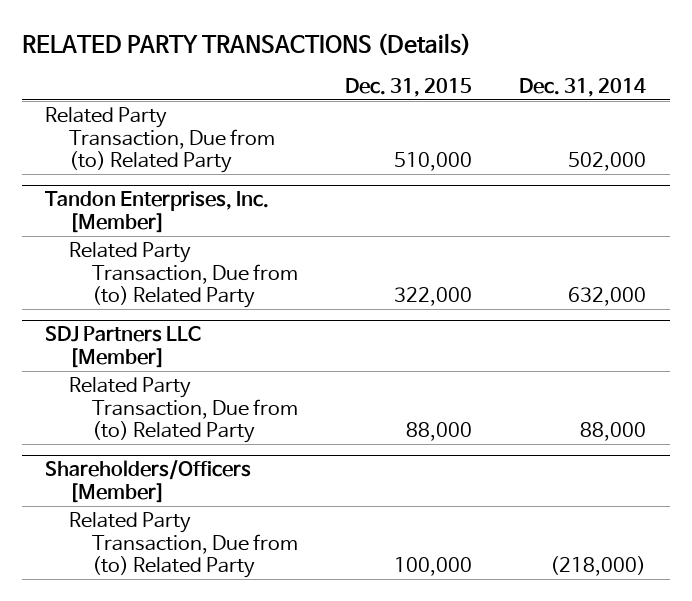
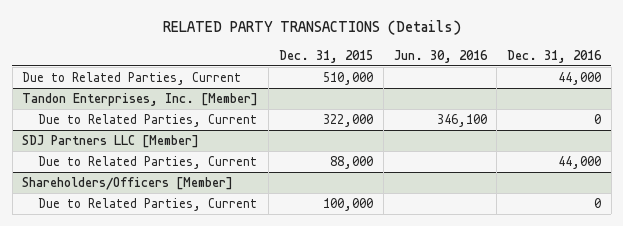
- | Dec. 31, 2015 | Dec. 31, 2014
+ | Dec. 31, 2015 | Jun. 30, 2016 | Dec. 31, 2016
- Related Party Transaction, Due from (to) Related Party | 510,000 | 502,000
+ Due to Related Parties, Current | 510,000 | | 44,000
@ Tandon Enterprises, Inc. [Member]
- Related Party Transaction, Due from (to) Related Party | 322,000 | 632,000
+ Due to Related Parties, Current | 322,000 | 346,100 | 0
@ SDJ Partners LLC [Member]
- Related Party Transaction, Due from (to) Related Party | 88,000 | 88,000
+ Due to Related Parties, Current | 88,000 | | 44,000
@ Shareholders/Officers [Member]
- Related Party Transaction, Due from (to) Related Party | 100,000 | (218,000)
+ Due to Related Parties, Current | 100,000 | | 0

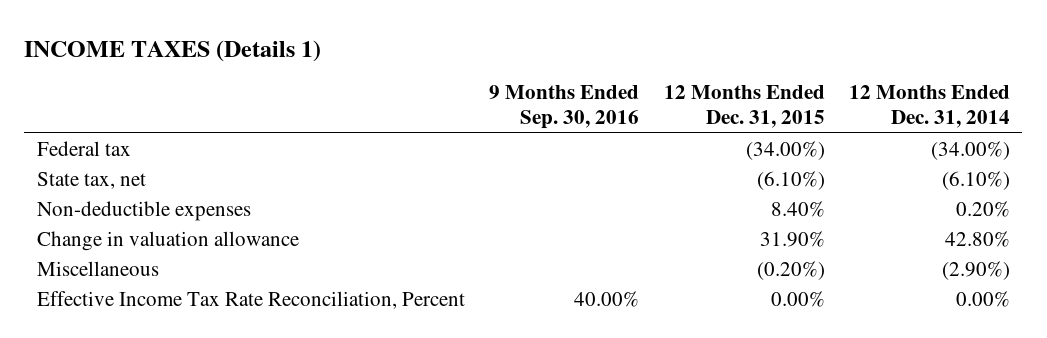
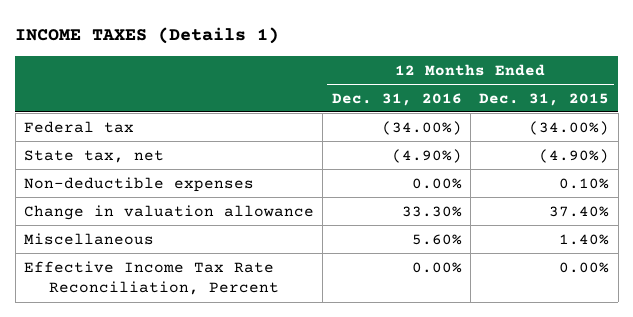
- | 9 Months Ended Sep. 30, 2016 | 12 Months Ended Dec. 31, 2015 | 12 Months Ended Dec. 31, 2014
+ | 12 Months Ended Dec. 31, 2016 | 12 Months Ended Dec. 31, 2015
- State tax, net | | (6.10%) | (6.10%)
- Non-deductible expenses | | 8.40% | 0.20%
- Change in valuation allowance | | 31.90% | 42.80%
- Miscellaneous | | (0.20%) | (2.90%)
+ State tax, net | (4.90%) | (4.90%)
+ Non-deductible expenses | 0.00% | 0.10%
+ Change in valuation allowance | 33.30% | 37.40%
+ Miscellaneous | 5.60% | 1.40%

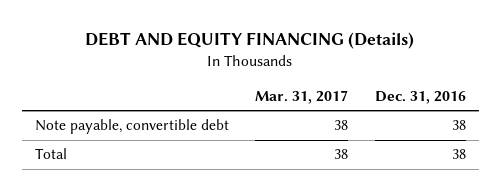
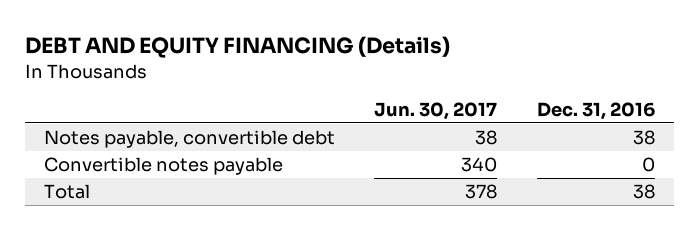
- | Mar. 31, 2017 | Dec. 31, 2016
+ | Jun. 30, 2017 | Dec. 31, 2016
- Note payable, convertible debt | 38 | 38
+ Notes payable, convertible debt | 38 | 38
+ Convertible notes payable | 340 | 0

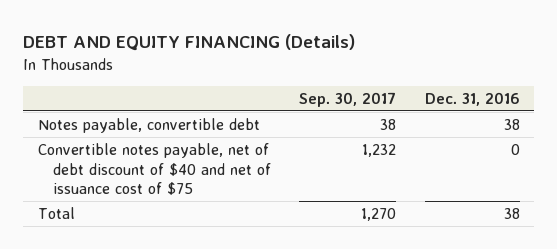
- | Jun. 30, 2017 | Dec. 31, 2016
+ | Sep. 30, 2017 | Dec. 31, 2016
- Convertible notes payable | 340 | 0
+ Convertible notes payable, net of debt discount of $40 and net of issuance cost of $75 | 1,232 | 0

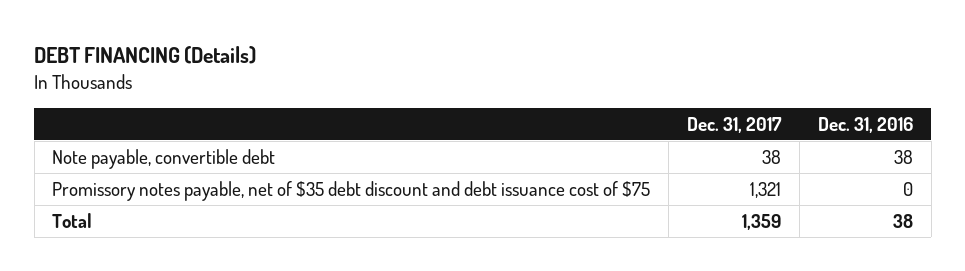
- DEBT AND EQUITY FINANCING (Details)
+ DEBT FINANCING (Details)
- | Sep. 30, 2017 | Dec. 31, 2016
+ | Dec. 31, 2017 | Dec. 31, 2016
- Notes payable, convertible debt | 38 | 38
- Convertible notes payable, net of debt discount of $40 and net of issuance cost of $75 | 1,232 | 0
+ Note payable, convertible debt | 38 | 38
+ Promissory notes payable, net of $35 debt discount and debt issuance cost of $75 | 1,321 | 0

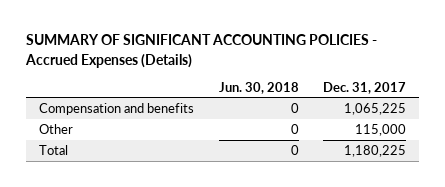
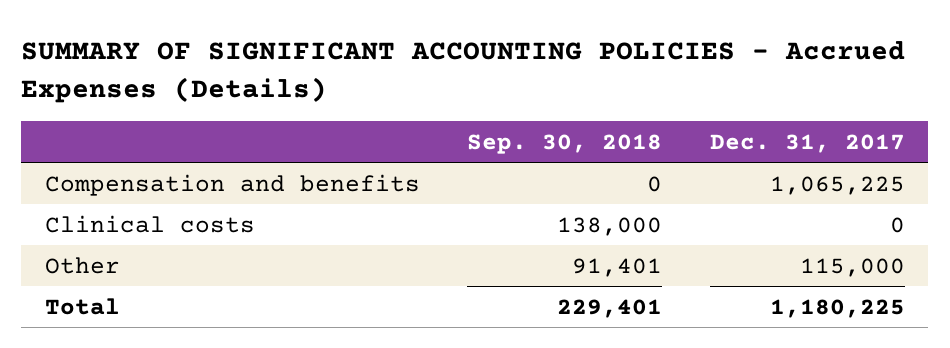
- | Jun. 30, 2018 | Dec. 31, 2017
+ | Sep. 30, 2018 | Dec. 31, 2017
+ Clinical costs | 138,000 | 0

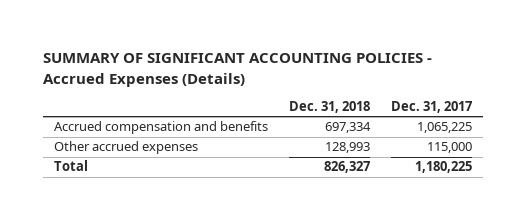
- | Sep. 30, 2018 | Dec. 31, 2017
+ | Dec. 31, 2018 | Dec. 31, 2017
- Compensation and benefits | 0 | 1,065,225
- Clinical costs | 138,000 | 0
- Other | 91,401 | 115,000
+ Accrued compensation and benefits | 697,334 | 1,065,225
+ Other accrued expenses | 128,993 | 115,000

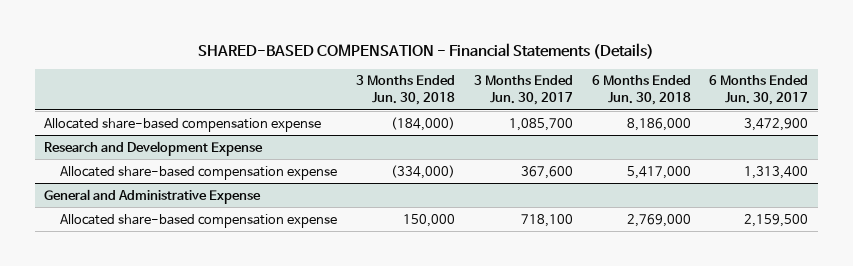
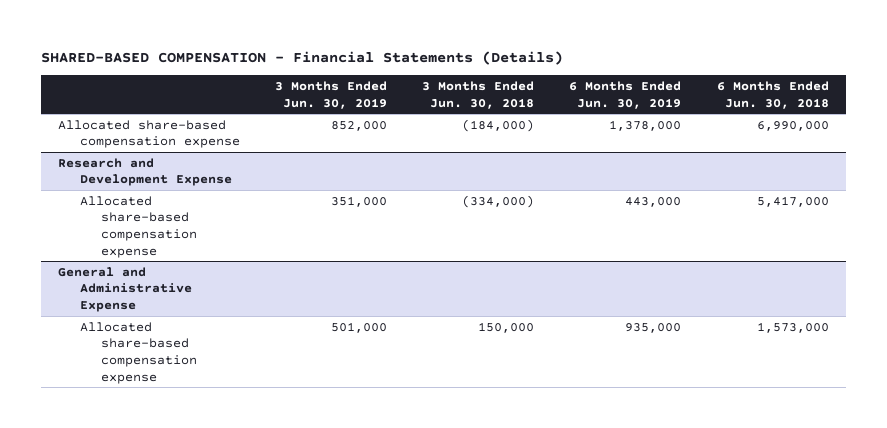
- | 3 Months Ended Jun. 30, 2018 | 3 Months Ended Jun. 30, 2017 | 6 Months Ended Jun. 30, 2018 | 6 Months Ended Jun. 30, 2017
+ | 3 Months Ended Jun. 30, 2019 | 3 Months Ended Jun. 30, 2018 | 6 Months Ended Jun. 30, 2019 | 6 Months Ended Jun. 30, 2018
- Allocated share-based compensation expense | (184,000) | 1,085,700 | 8,186,000 | 3,472,900
+ Allocated share-based compensation expense | 852,000 | (184,000) | 1,378,000 | 6,990,000
@ General and Administrative Expense
- Allocated share-based compensation expense | 150,000 | 718,100 | 2,769,000 | 2,159,500
+ Allocated share-based compensation expense | 501,000 | 150,000 | 935,000 | 1,573,000

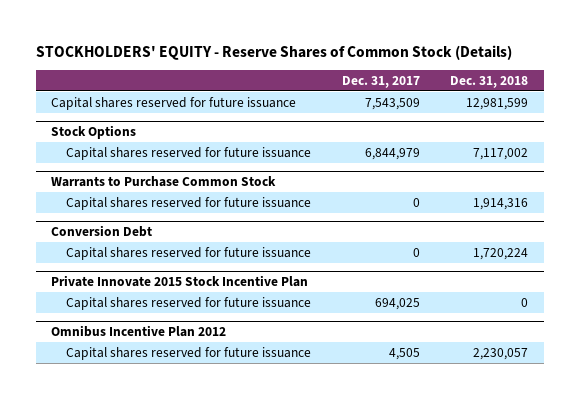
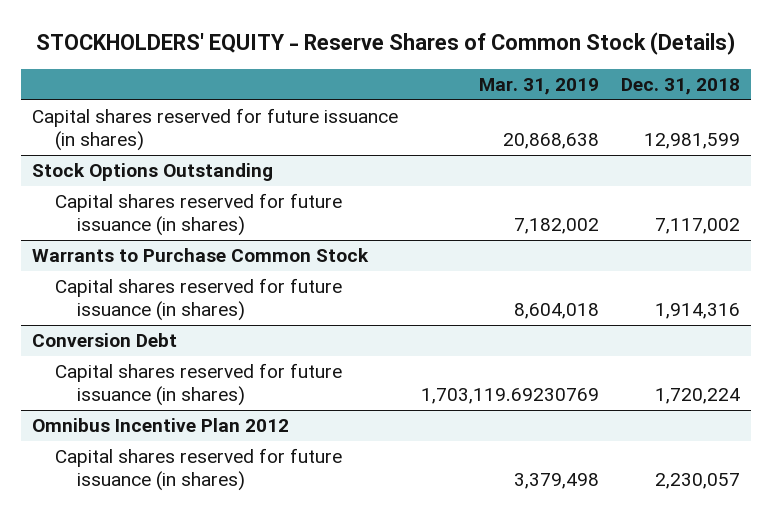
- | Dec. 31, 2017 | Dec. 31, 2018
+ | Mar. 31, 2019 | Dec. 31, 2018
- Capital shares reserved for future issuance | 7,543,509 | 12,981,599
- Stock Options
- Capital shares reserved for future issuance | 6,844,979 | 7,117,002
+ Capital shares reserved for future issuance (in shares) | 20,868,638 | 12,981,599
+ Stock Options Outstanding
+ Capital shares reserved for future issuance (in shares) | 7,182,002 | 7,117,002
@ Warrants to Purchase Common Stock
- Capital shares reserved for future issuance | 0 | 1,914,316
+ Capital shares reserved for future issuance (in shares) | 8,604,018 | 1,914,316
@ Conversion Debt
- Capital shares reserved for future issuance | 0 | 1,720,224
- Private Innovate 2015 Stock Incentive Plan
- Capital shares reserved for future issuance | 694,025 | 0
@ Conversion Debt
+ Capital shares reserved for future issuance (in shares) | 1,703,119.69230769 | 1,720,224
@ Omnibus Incentive Plan 2012
- Capital shares reserved for future issuance | 4,505 | 2,230,057
+ Capital shares reserved for future issuance (in shares) | 3,379,498 | 2,230,057

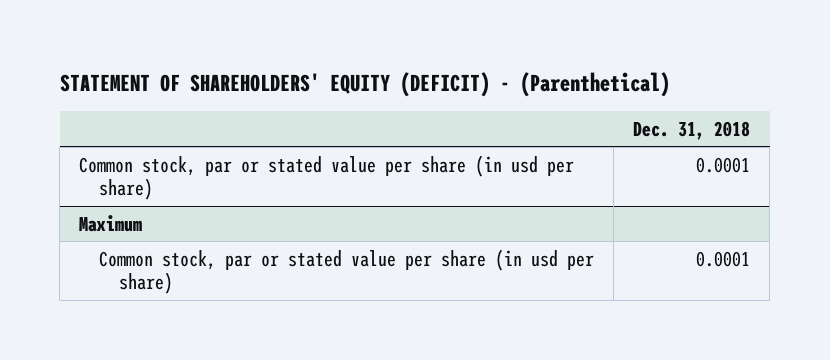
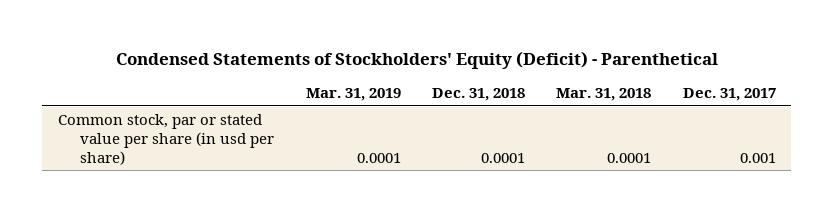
- STATEMENT OF SHAREHOLDERS' EQUITY (DEFICIT) - (Parenthetical)
+ Condensed Statements of Stockholders' Equity (Deficit) - Parenthetical
- | Dec. 31, 2018
+ | Mar. 31, 2019 | Dec. 31, 2018 | Mar. 31, 2018 | Dec. 31, 2017
- Maximum
- Common stock, par or stated value per share (in usd per share) | 0.0001

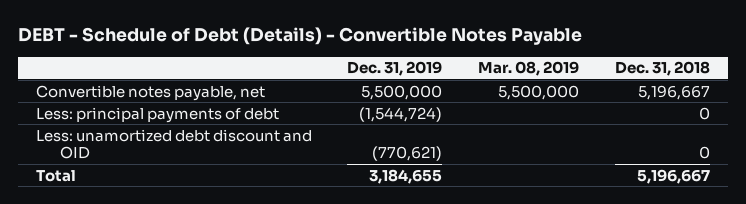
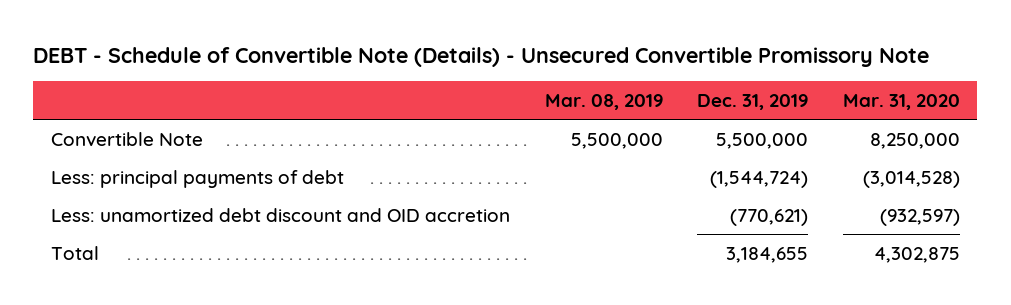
- DEBT - Schedule of Debt (Details) - Convertible Notes Payable
+ DEBT - Schedule of Convertible Note (Details) - Unsecured Convertible Promissory Note
- | Dec. 31, 2019 | Mar. 08, 2019 | Dec. 31, 2018
+ | Mar. 08, 2019 | Dec. 31, 2019 | Mar. 31, 2020
- Convertible notes payable, net | 5,500,000 | 5,500,000 | 5,196,667
+ Convertible Note | 5,500,000 | 5,500,000 | 8,250,000
- Less: unamortized debt discount and OID | (770,621) | | 0
+ Less: unamortized debt discount and OID accretion | | (770,621) | (932,597)

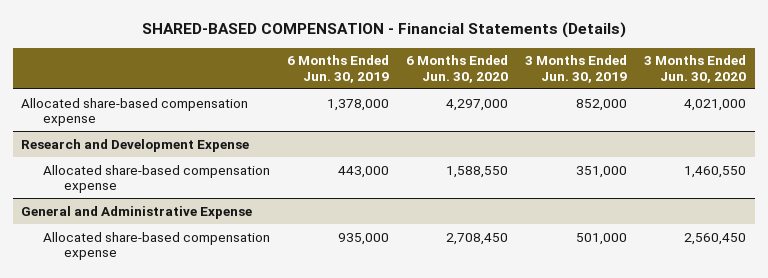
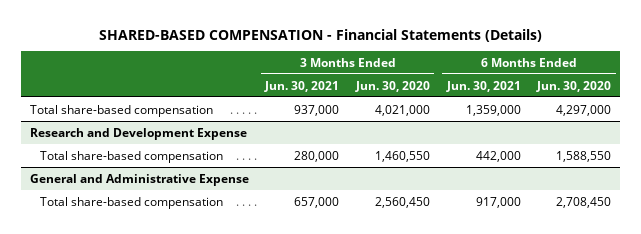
- | 6 Months Ended Jun. 30, 2019 | 6 Months Ended Jun. 30, 2020 | 3 Months Ended Jun. 30, 2019 | 3 Months Ended Jun. 30, 2020
+ | 3 Months Ended Jun. 30, 2021 | 3 Months Ended Jun. 30, 2020 | 6 Months Ended Jun. 30, 2021 | 6 Months Ended Jun. 30, 2020
- Allocated share-based compensation expense | 1,378,000 | 4,297,000 | 852,000 | 4,021,000
+ Total share-based compensation | 937,000 | 4,021,000 | 1,359,000 | 4,297,000
@ Research and Development Expense
- Allocated share-based compensation expense | 443,000 | 1,588,550 | 351,000 | 1,460,550
+ Total share-based compensation | 280,000 | 1,460,550 | 442,000 | 1,588,550
@ General and Administrative Expense
- Allocated share-based compensation expense | 935,000 | 2,708,450 | 501,000 | 2,560,450
+ Total share-based compensation | 657,000 | 2,560,450 | 917,000 | 2,708,450

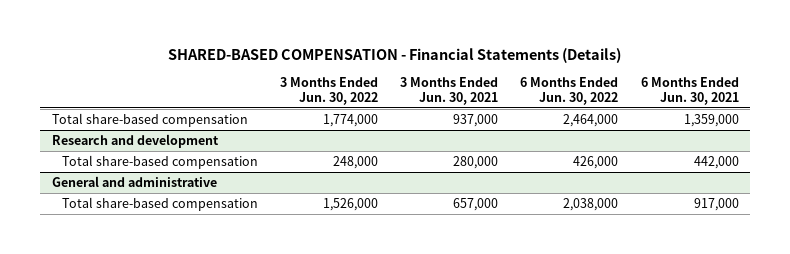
- | 3 Months Ended Jun. 30, 2021 | 3 Months Ended Jun. 30, 2020 | 6 Months Ended Jun. 30, 2021 | 6 Months Ended Jun. 30, 2020
+ | 3 Months Ended Jun. 30, 2022 | 3 Months Ended Jun. 30, 2021 | 6 Months Ended Jun. 30, 2022 | 6 Months Ended Jun. 30, 2021
- Research and Development Expense
+ Research and development
- General and Administrative Expense
+ General and administrative

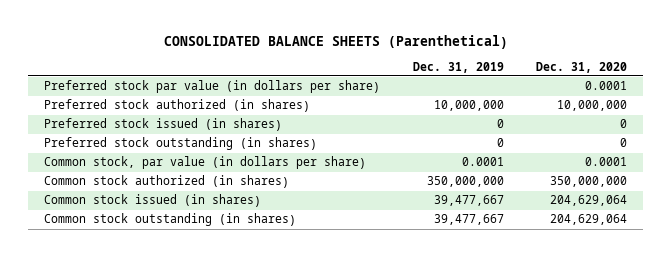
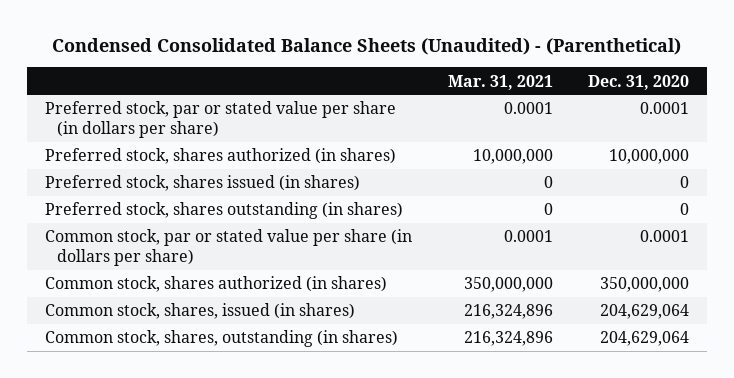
- CONSOLIDATED BALANCE SHEETS (Parenthetical)
+ Condensed Consolidated Balance Sheets (Unaudited) - (Parenthetical)
- | Dec. 31, 2019 | Dec. 31, 2020
+ | Mar. 31, 2021 | Dec. 31, 2020
- Preferred stock par value (in dollars per share) | | 0.0001
- Preferred stock authorized (in shares) | 10,000,000 | 10,000,000
- Preferred stock issued (in shares) | 0 | 0
- Preferred stock outstanding (in shares) | 0 | 0
- Common stock, par value (in dollars per share) | 0.0001 | 0.0001
- Common stock authorized (in shares) | 350,000,000 | 350,000,000
- Common stock issued (in shares) | 39,477,667 | 204,629,064
- Common stock outstanding (in shares) | 39,477,667 | 204,629,064
+ Preferred stock, par or stated value per share (in dollars per share) | 0.0001 | 0.0001
+ Preferred stock, shares authorized (in shares) | 10,000,000 | 10,000,000
+ Preferred stock, shares issued (in shares) | 0 | 0
+ Preferred stock, shares outstanding (in shares) | 0 | 0
+ Common stock, par or stated value per share (in dollars per share) | 0.0001 | 0.0001
+ Common stock, shares authorized (in shares) | 350,000,000 | 350,000,000
+ Common stock, shares, issued (in shares) | 216,324,896 | 204,629,064
+ Common stock, shares, outstanding (in shares) | 216,324,896 | 204,629,064

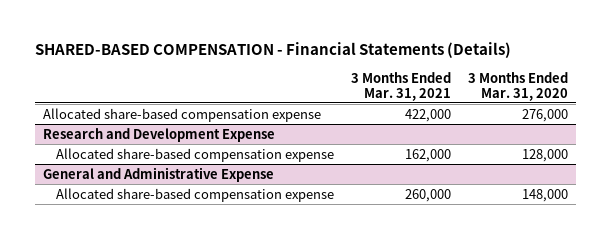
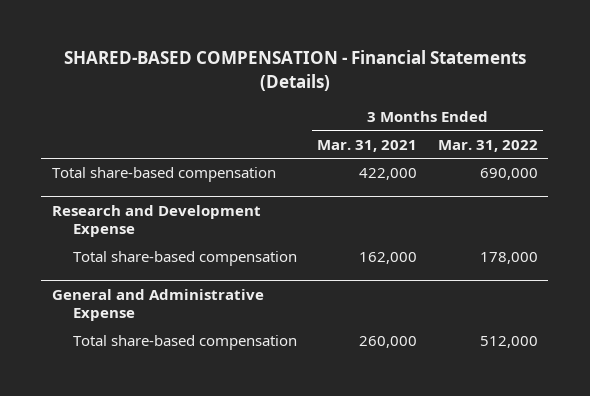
- | 3 Months Ended Mar. 31, 2021 | 3 Months Ended Mar. 31, 2020
+ | 3 Months Ended Mar. 31, 2021 | 3 Months Ended Mar. 31, 2022
- Allocated share-based compensation expense | 422,000 | 276,000
+ Total share-based compensation | 422,000 | 690,000
@ Research and Development Expense
- Allocated share-based compensation expense | 162,000 | 128,000
+ Total share-based compensation | 162,000 | 178,000
@ General and Administrative Expense
- Allocated share-based compensation expense | 260,000 | 148,000
+ Total share-based compensation | 260,000 | 512,000

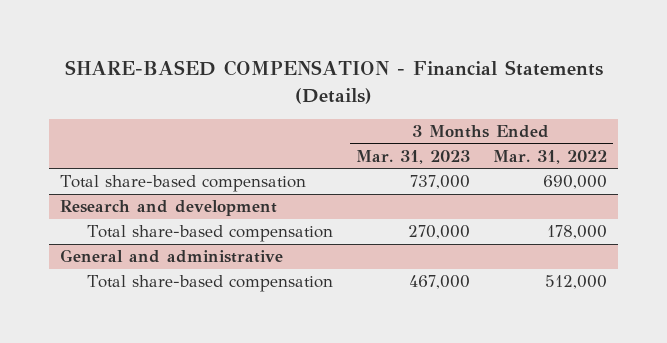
- SHARED-BASED COMPENSATION - Financial Statements (Details)
+ SHARE-BASED COMPENSATION - Financial Statements (Details)
- | 3 Months Ended Mar. 31, 2021 | 3 Months Ended Mar. 31, 2022
+ | 3 Months Ended Mar. 31, 2023 | 3 Months Ended Mar. 31, 2022
- Research and Development Expense
+ Research and development
- General and Administrative Expense
+ General and administrative

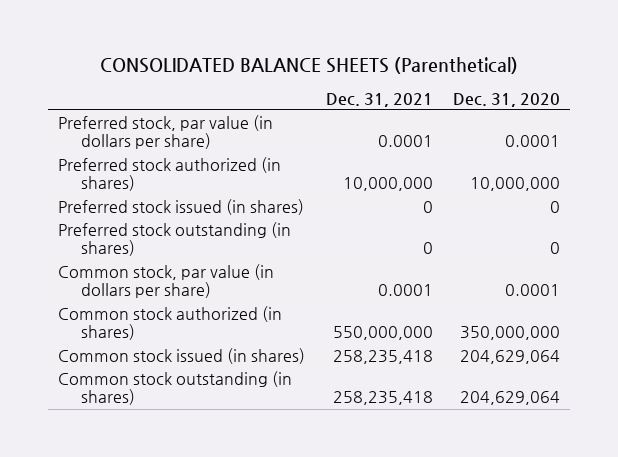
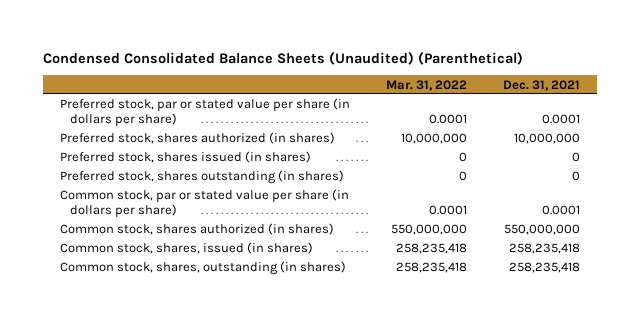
- CONSOLIDATED BALANCE SHEETS (Parenthetical)
+ Condensed Consolidated Balance Sheets (Unaudited) (Parenthetical)
- | Dec. 31, 2021 | Dec. 31, 2020
+ | Mar. 31, 2022 | Dec. 31, 2021
- Preferred stock, par value (in dollars per share) | 0.0001 | 0.0001
- Preferred stock authorized (in shares) | 10,000,000 | 10,000,000
- Preferred stock issued (in shares) | 0 | 0
- Preferred stock outstanding (in shares) | 0 | 0
- Common stock, par value (in dollars per share) | 0.0001 | 0.0001
- Common stock authorized (in shares) | 550,000,000 | 350,000,000
- Common stock issued (in shares) | 258,235,418 | 204,629,064
- Common stock outstanding (in shares) | 258,235,418 | 204,629,064
+ Preferred stock, par or stated value per share (in dollars per share) | 0.0001 | 0.0001
+ Preferred stock, shares authorized (in shares) | 10,000,000 | 10,000,000
+ Preferred stock, shares issued (in shares) | 0 | 0
+ Preferred stock, shares outstanding (in shares) | 0 | 0
+ Common stock, par or stated value per share (in dollars per share) | 0.0001 | 0.0001
+ Common stock, shares authorized (in shares) | 550,000,000 | 550,000,000
+ Common stock, shares, issued (in shares) | 258,235,418 | 258,235,418
+ Common stock, shares, outstanding (in shares) | 258,235,418 | 258,235,418

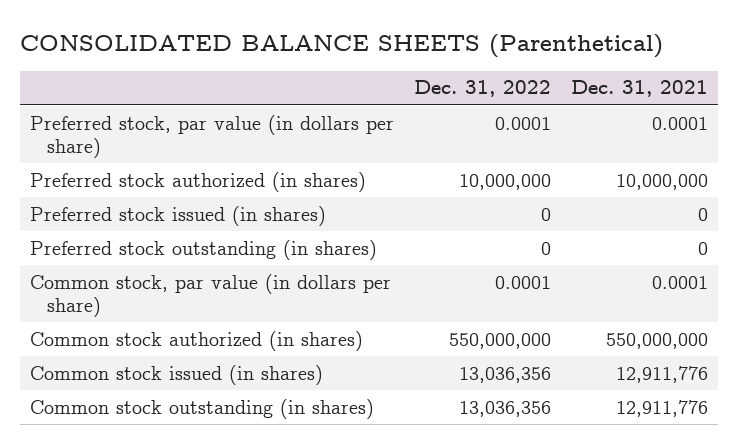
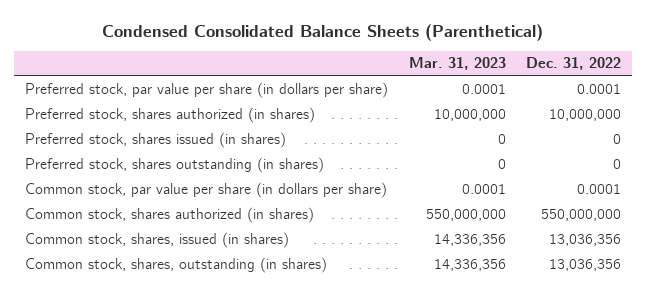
- CONSOLIDATED BALANCE SHEETS (Parenthetical)
+ Condensed Consolidated Balance Sheets (Parenthetical)
- | Dec. 31, 2022 | Dec. 31, 2021
+ | Mar. 31, 2023 | Dec. 31, 2022
- Preferred stock, par value (in dollars per share) | 0.0001 | 0.0001
- Preferred stock authorized (in shares) | 10,000,000 | 10,000,000
- Preferred stock issued (in shares) | 0 | 0
- Preferred stock outstanding (in shares) | 0 | 0
- Common stock, par value (in dollars per share) | 0.0001 | 0.0001
- Common stock authorized (in shares) | 550,000,000 | 550,000,000
- Common stock issued (in shares) | 13,036,356 | 12,911,776
- Common stock outstanding (in shares) | 13,036,356 | 12,911,776
+ Preferred stock, par value per share (in dollars per share) | 0.0001 | 0.0001
+ Preferred stock, shares authorized (in shares) | 10,000,000 | 10,000,000
+ Preferred stock, shares issued (in shares) | 0 | 0
+ Preferred stock, shares outstanding (in shares) | 0 | 0
+ Common stock, par value per share (in dollars per share) | 0.0001 | 0.0001
+ Common stock, shares authorized (in shares) | 550,000,000 | 550,000,000
+ Common stock, shares, issued (in shares) | 14,336,356 | 13,036,356
+ Common stock, shares, outstanding (in shares) | 14,336,356 | 13,036,356

